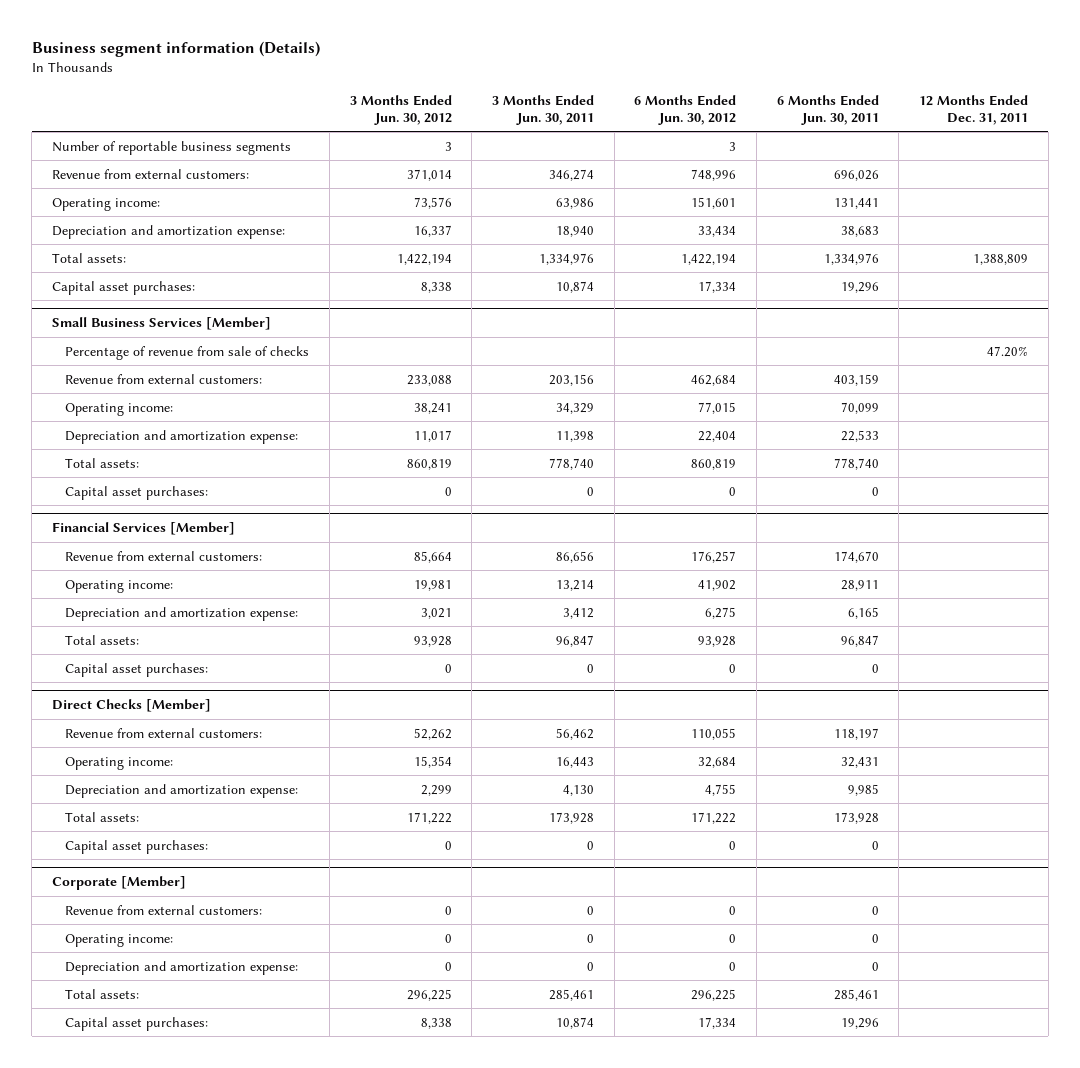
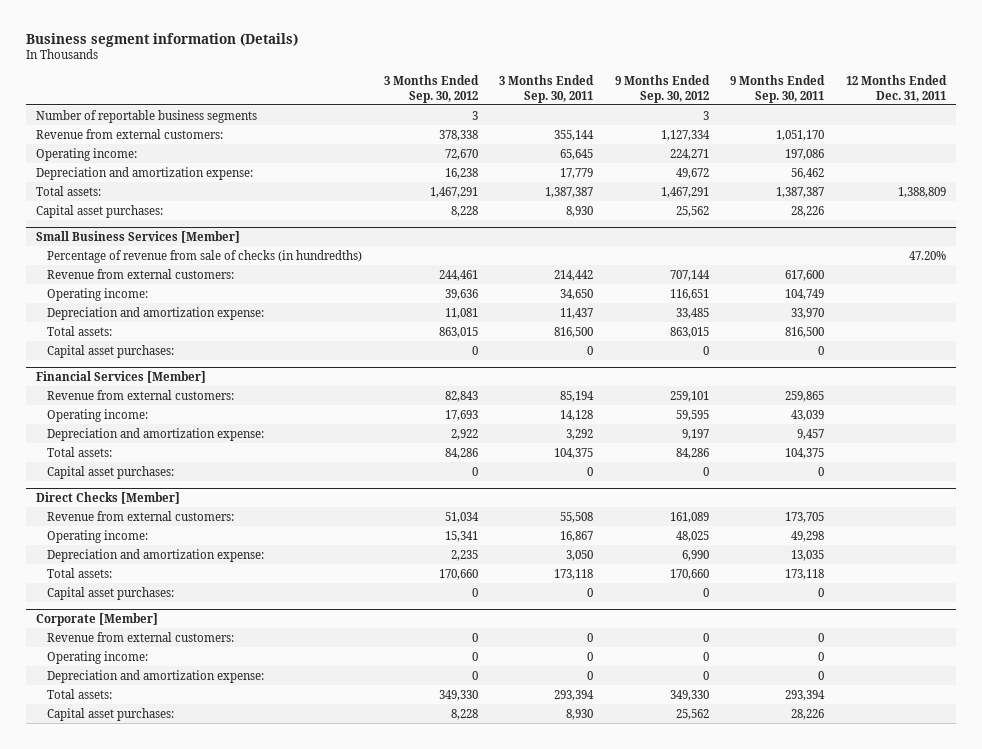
- | 3 Months Ended Jun. 30, 2012 | 3 Months Ended Jun. 30, 2011 | 6 Months Ended Jun. 30, 2012 | 6 Months Ended Jun. 30, 2011 | 12 Months Ended Dec. 31, 2011
+ | 3 Months Ended Sep. 30, 2012 | 3 Months Ended Sep. 30, 2011 | 9 Months Ended Sep. 30, 2012 | 9 Months Ended Sep. 30, 2011 | 12 Months Ended Dec. 31, 2011
@ Small Business Services [Member]
- Percentage of revenue from sale of checks | | | | | 47.20%
+ Percentage of revenue from sale of checks (in hundredths) | | | | | 47.20%

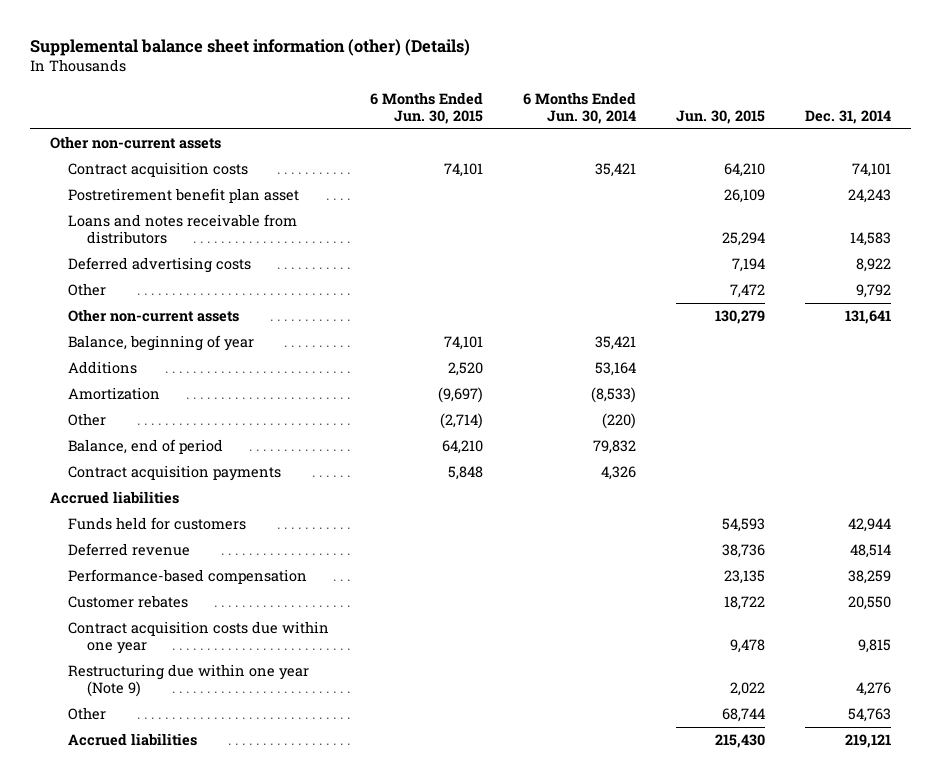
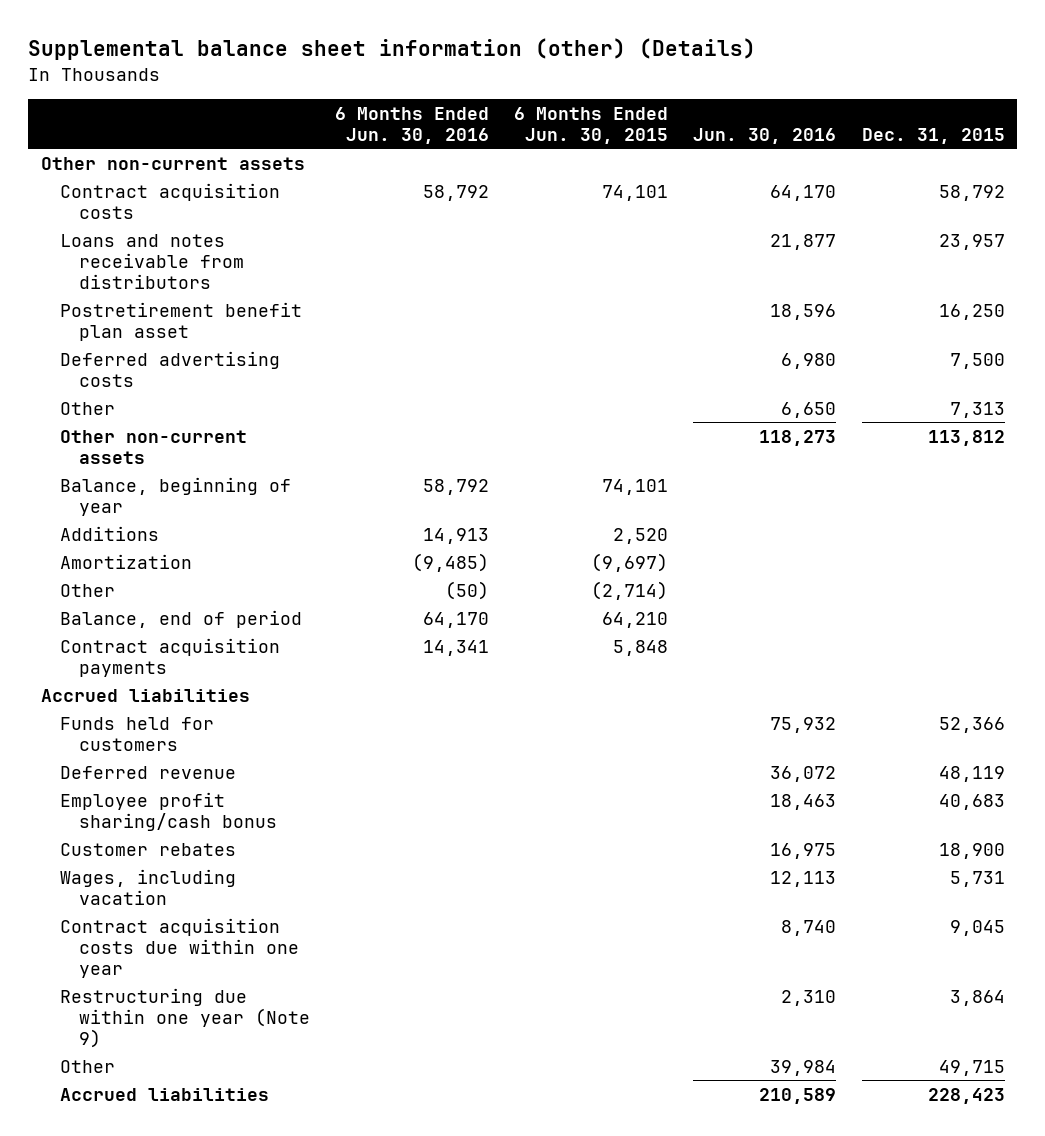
- | 6 Months Ended Jun. 30, 2015 | 6 Months Ended Jun. 30, 2014 | Jun. 30, 2015 | Dec. 31, 2014
+ | 6 Months Ended Jun. 30, 2016 | 6 Months Ended Jun. 30, 2015 | Jun. 30, 2016 | Dec. 31, 2015
moved down: Postretirement benefit plan asset | | | 18,596 | 16,250
- Performance-based compensation | | | 23,135 | 38,259
+ Employee profit sharing/cash bonus | | | 18,463 | 40,683
+ Wages, including vacation | | | 12,113 | 5,731

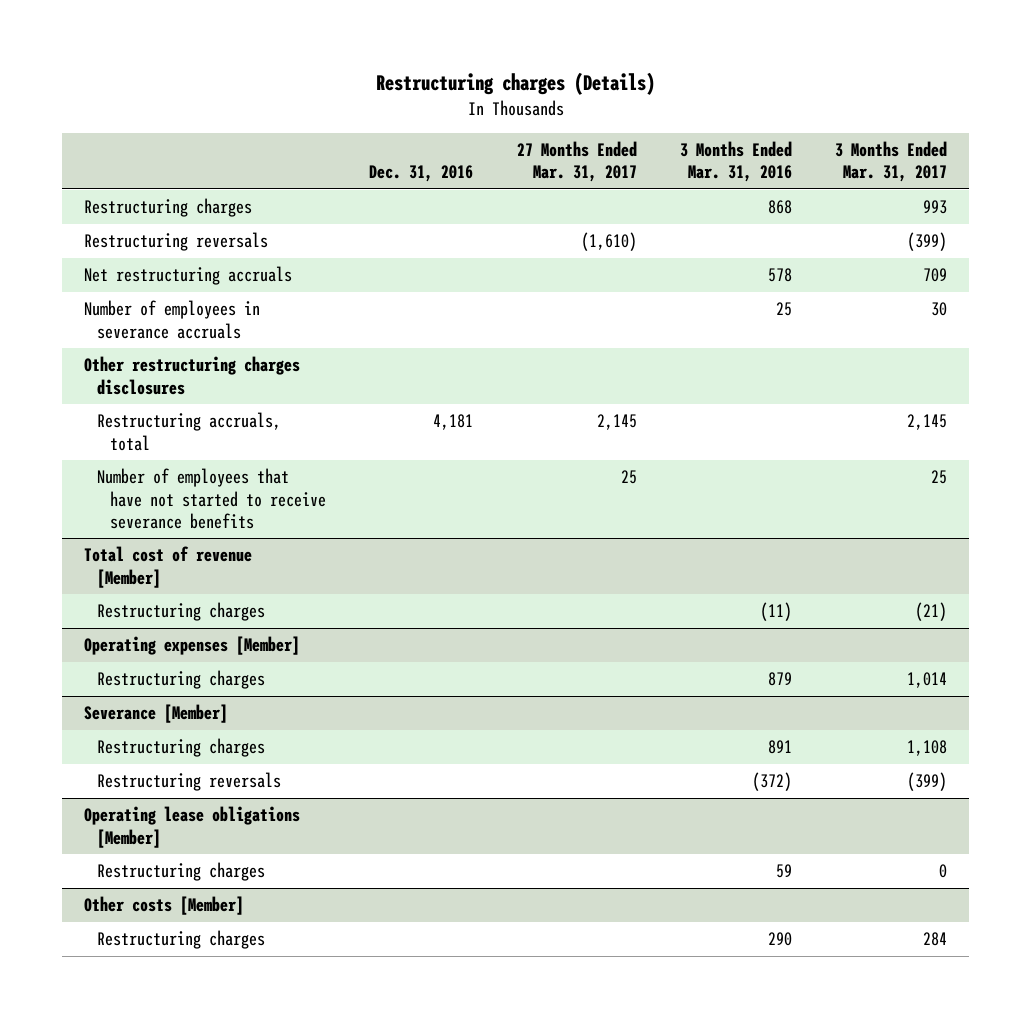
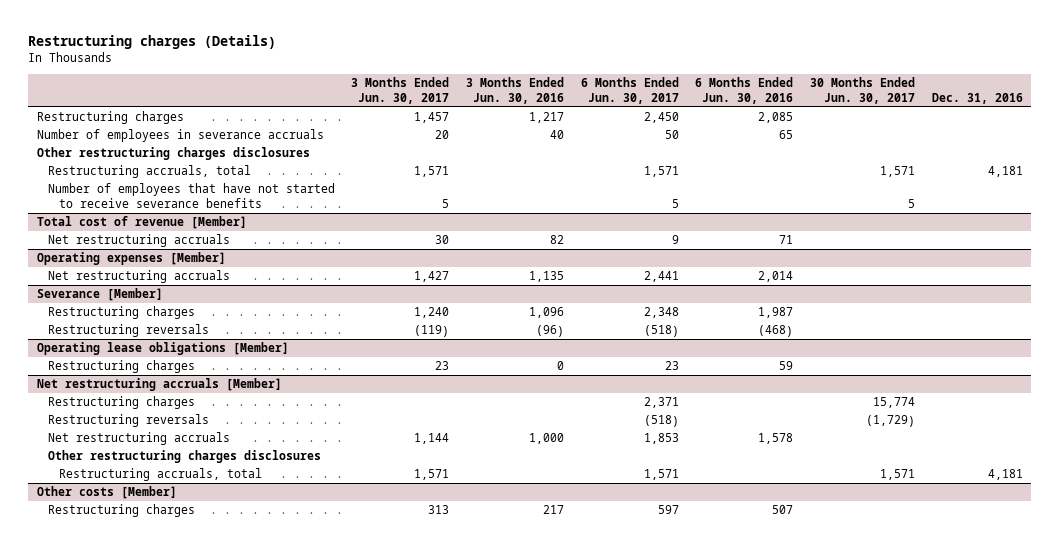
- | Dec. 31, 2016 | 27 Months Ended Mar. 31, 2017 | 3 Months Ended Mar. 31, 2016 | 3 Months Ended Mar. 31, 2017
+ | 3 Months Ended Jun. 30, 2017 | 3 Months Ended Jun. 30, 2016 | 6 Months Ended Jun. 30, 2017 | 6 Months Ended Jun. 30, 2016 | 30 Months Ended Jun. 30, 2017 | Dec. 31, 2016
- Restructuring reversals | | (1,610) | | (399)
- Net restructuring accruals | | | 578 | 709
@ Total cost of revenue [Member]
- Restructuring charges | | | (11) | (21)
+ Net restructuring accruals | 30 | 82 | 9 | 71 | |
@ Operating expenses [Member]
- Restructuring charges | | | 879 | 1,014
+ Net restructuring accruals | 1,427 | 1,135 | 2,441 | 2,014 | |
+ Net restructuring accruals [Member]
+ Restructuring charges | | | 2,371 | | 15,774 |
+ Restructuring reversals | | | (518) | | (1,729) |
+ Net restructuring accruals | 1,144 | 1,000 | 1,853 | 1,578 | |
+ Other restructuring charges disclosures
+ Restructuring accruals, total | 1,571 | | 1,571 | | 1,571 | 4,181

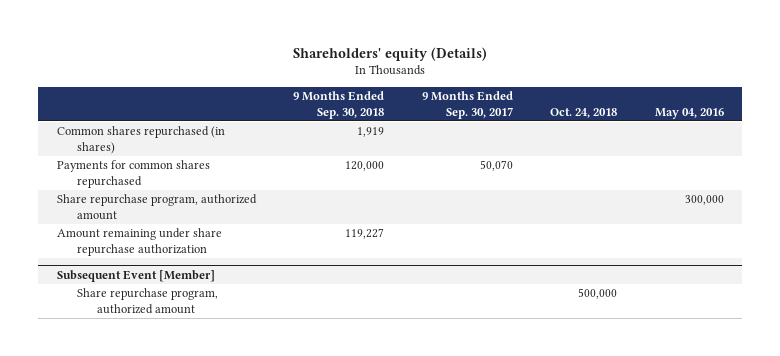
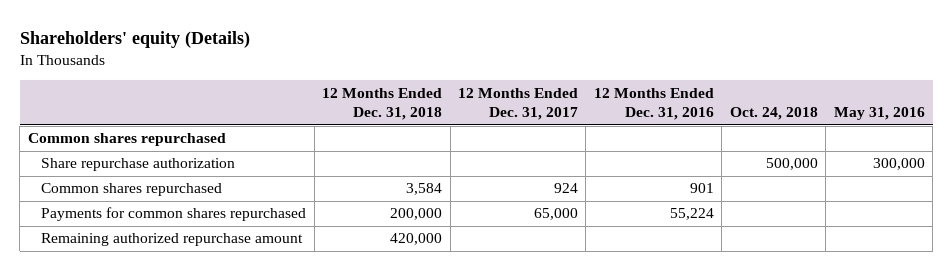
- | 9 Months Ended Sep. 30, 2018 | 9 Months Ended Sep. 30, 2017 | Oct. 24, 2018 | May 04, 2016
+ | 12 Months Ended Dec. 31, 2018 | 12 Months Ended Dec. 31, 2017 | 12 Months Ended Dec. 31, 2016 | Oct. 24, 2018 | May 31, 2016
- Common shares repurchased (in shares) | 1,919 | | |
+ Common shares repurchased
+ Share repurchase authorization | | | | 500,000 | 300,000
+ Common shares repurchased | 3,584 | 924 | 901 | |
- Share repurchase program, authorized amount | | | | 300,000
- Amount remaining under share repurchase authorization | 119,227 | | |
- Subsequent Event [Member]
- Share repurchase program, authorized amount | | | 500,000 |
+ Remaining authorized repurchase amount | 420,000 | | | |

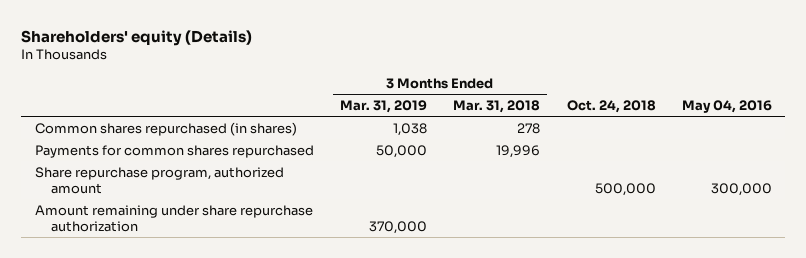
- | 12 Months Ended Dec. 31, 2018 | 12 Months Ended Dec. 31, 2017 | 12 Months Ended Dec. 31, 2016 | Oct. 24, 2018 | May 31, 2016
+ | 3 Months Ended Mar. 31, 2019 | 3 Months Ended Mar. 31, 2018 | Oct. 24, 2018 | May 04, 2016
- Common shares repurchased
- Share repurchase authorization | | | | 500,000 | 300,000
- Common shares repurchased | 3,584 | 924 | 901 | |
+ Common shares repurchased (in shares) | 1,038 | 278 | |
- Remaining authorized repurchase amount | 420,000 | | | |
+ Share repurchase program, authorized amount | | | 500,000 | 300,000
+ Amount remaining under share repurchase authorization | 370,000 | | |

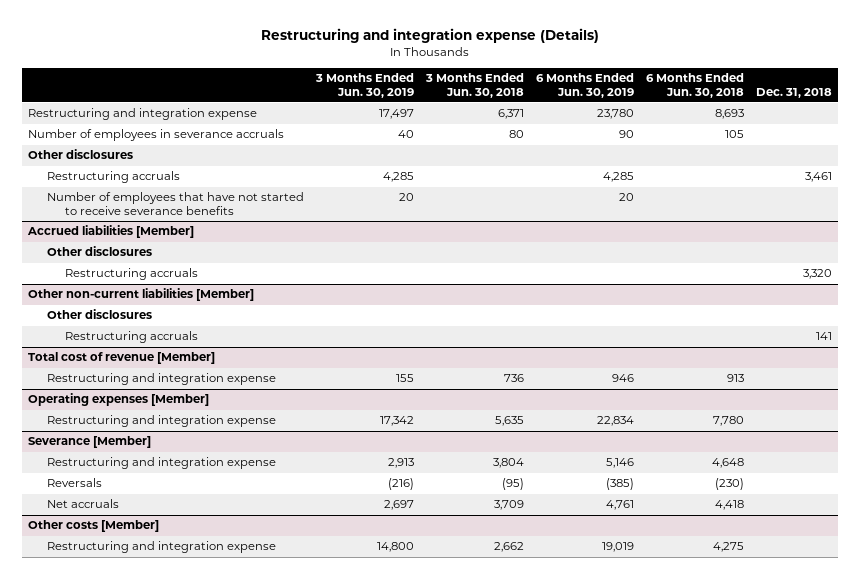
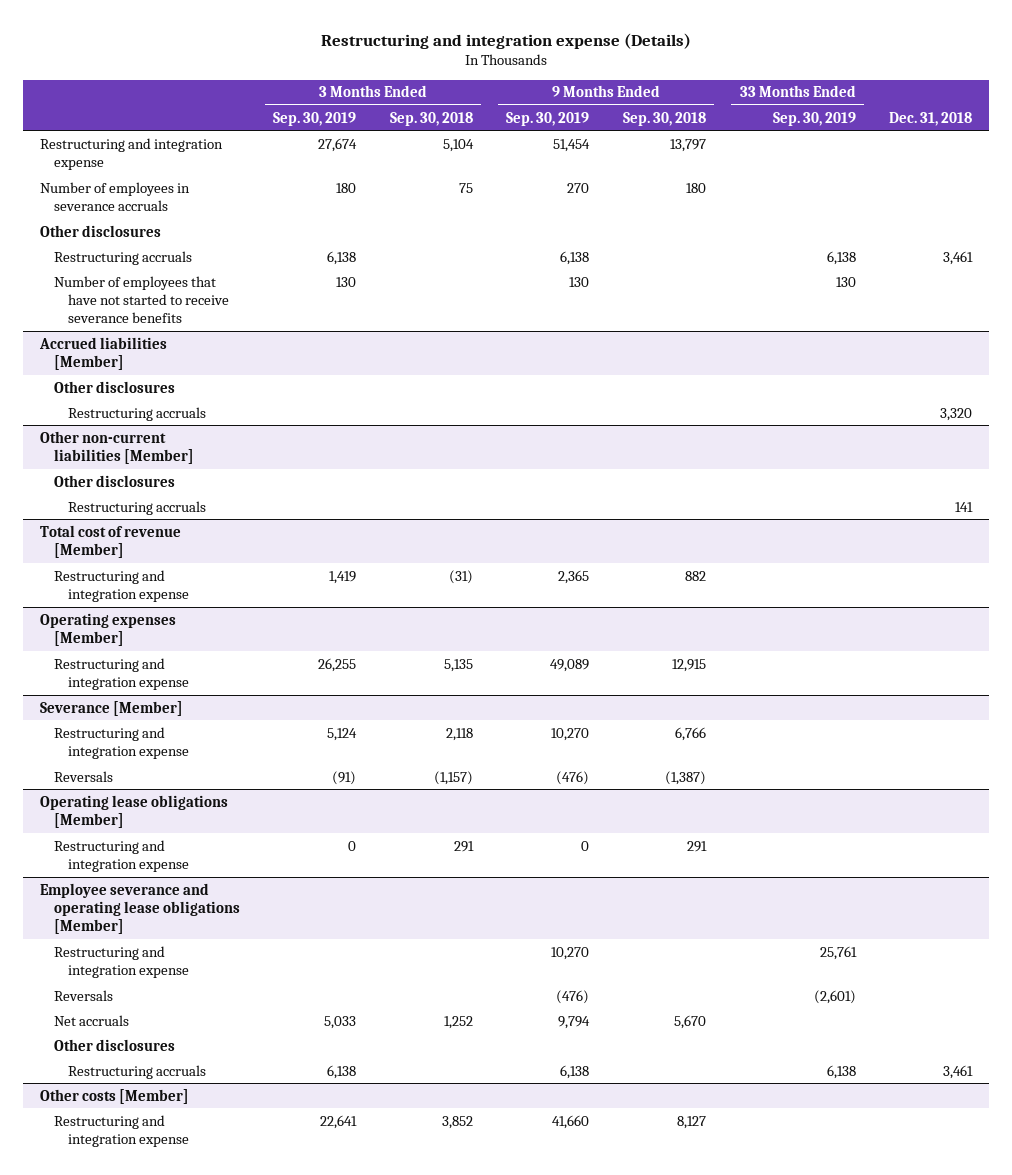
- | 3 Months Ended Jun. 30, 2019 | 3 Months Ended Jun. 30, 2018 | 6 Months Ended Jun. 30, 2019 | 6 Months Ended Jun. 30, 2018 | Dec. 31, 2018
+ | 3 Months Ended Sep. 30, 2019 | 3 Months Ended Sep. 30, 2018 | 9 Months Ended Sep. 30, 2019 | 9 Months Ended Sep. 30, 2018 | 33 Months Ended Sep. 30, 2019 | Dec. 31, 2018
@ Severance [Member]
- Net accruals | 2,697 | 3,709 | 4,761 | 4,418 |
+ Operating lease obligations [Member]
+ Restructuring and integration expense | 0 | 291 | 0 | 291 | |
+ Employee severance and operating lease obligations [Member]
+ Restructuring and integration expense | | | 10,270 | | 25,761 |
+ Reversals | | | (476) | | (2,601) |
+ Net accruals | 5,033 | 1,252 | 9,794 | 5,670 | |
+ Other disclosures
+ Restructuring accruals | 6,138 | | 6,138 | | 6,138 | 3,461

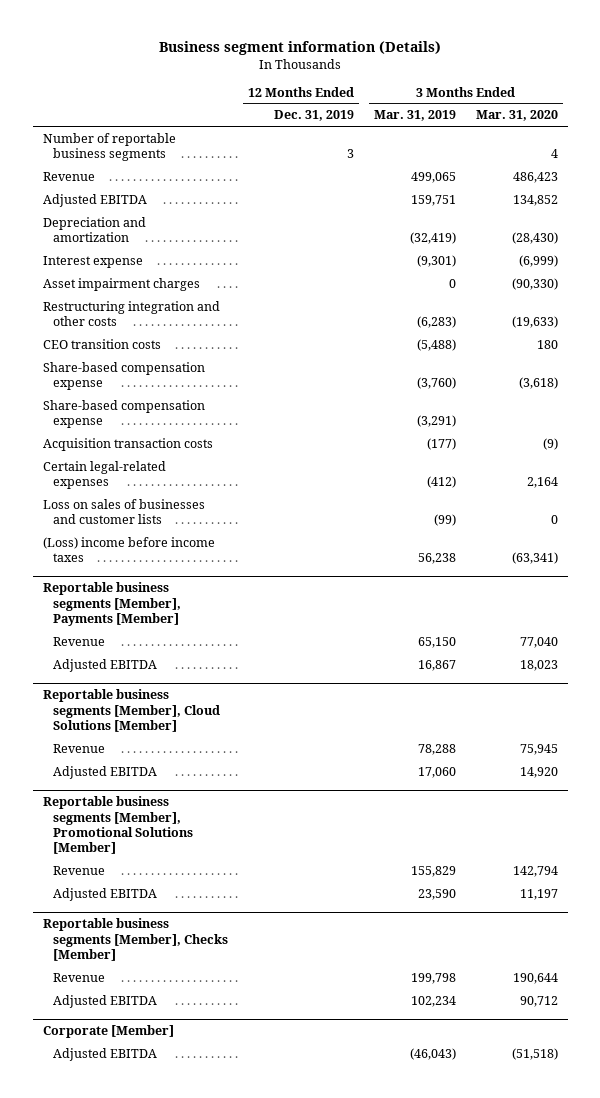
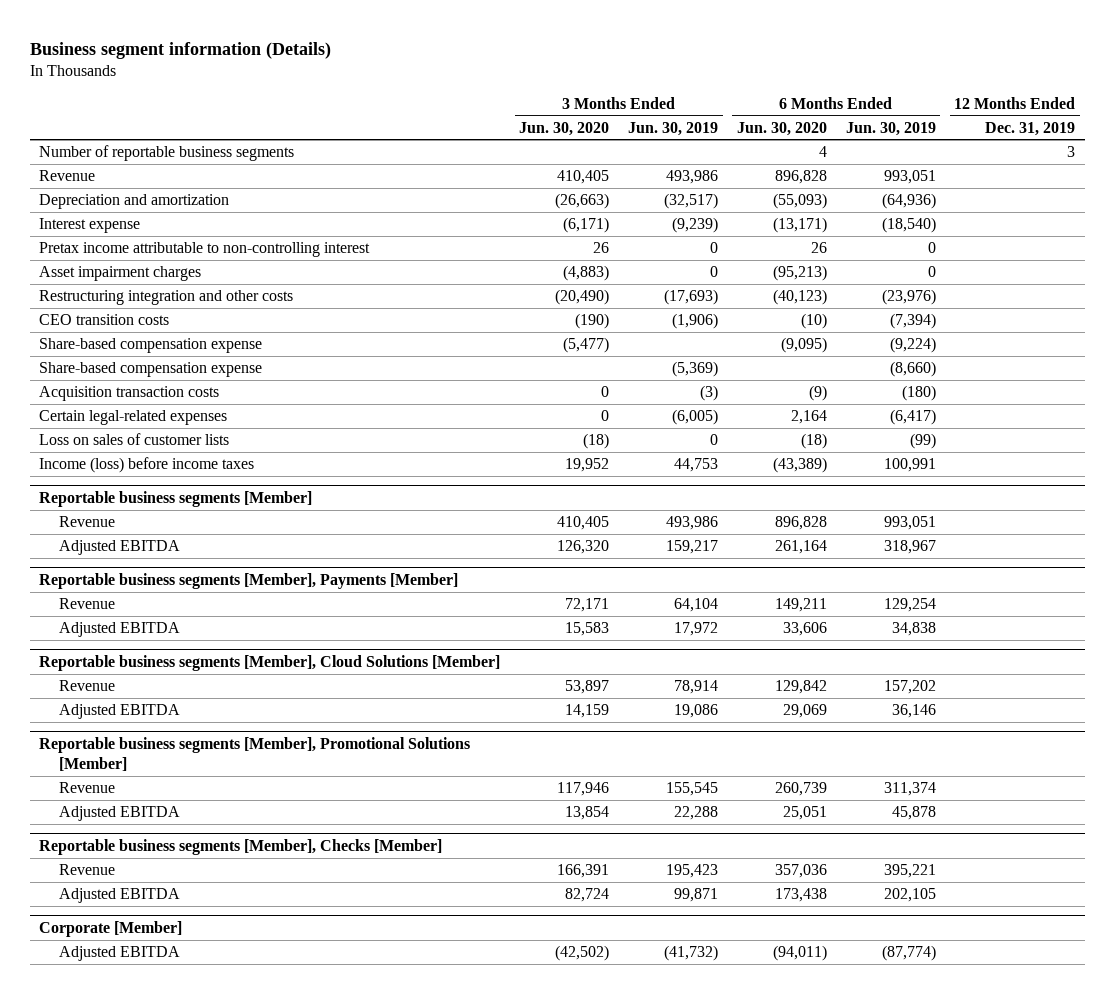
- | 12 Months Ended Dec. 31, 2019 | 3 Months Ended Mar. 31, 2019 | 3 Months Ended Mar. 31, 2020
+ | 3 Months Ended Jun. 30, 2020 | 3 Months Ended Jun. 30, 2019 | 6 Months Ended Jun. 30, 2020 | 6 Months Ended Jun. 30, 2019 | 12 Months Ended Dec. 31, 2019
- Adjusted EBITDA | | 159,751 | 134,852
+ Pretax income attributable to non-controlling interest | 26 | 0 | 26 | 0 |
- Loss on sales of businesses and customer lists | | (99) | 0
- (Loss) income before income taxes | | 56,238 | (63,341)
+ Loss on sales of customer lists | (18) | 0 | (18) | (99) |
+ Income (loss) before income taxes | 19,952 | 44,753 | (43,389) | 100,991 |
+ Reportable business segments [Member]
+ Revenue | 410,405 | 493,986 | 896,828 | 993,051 |
+ Adjusted EBITDA | 126,320 | 159,217 | 261,164 | 318,967 |

